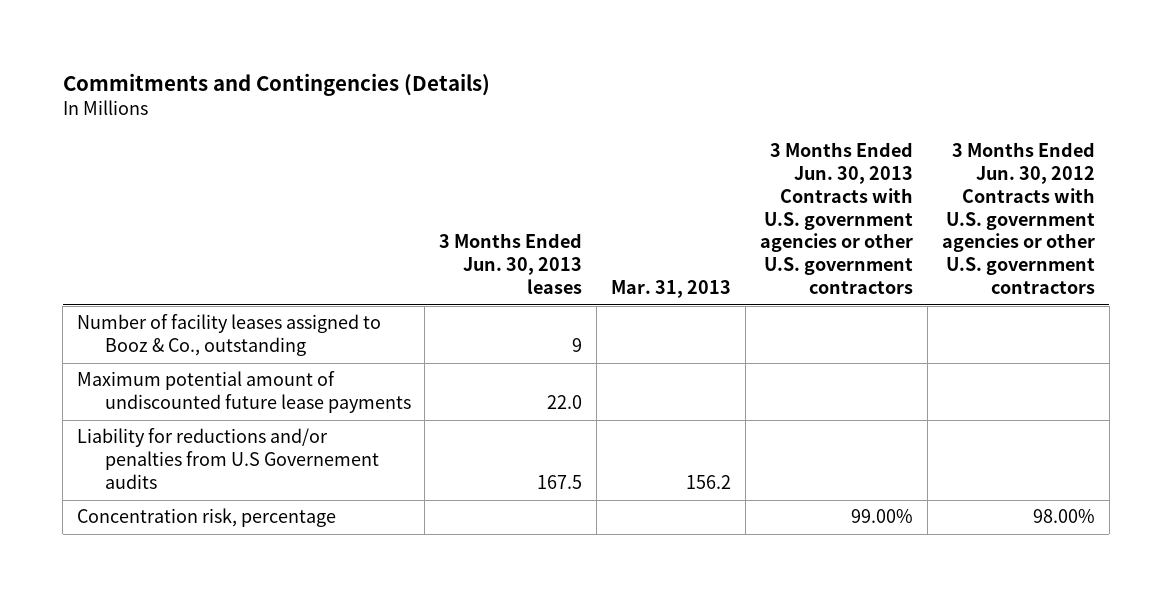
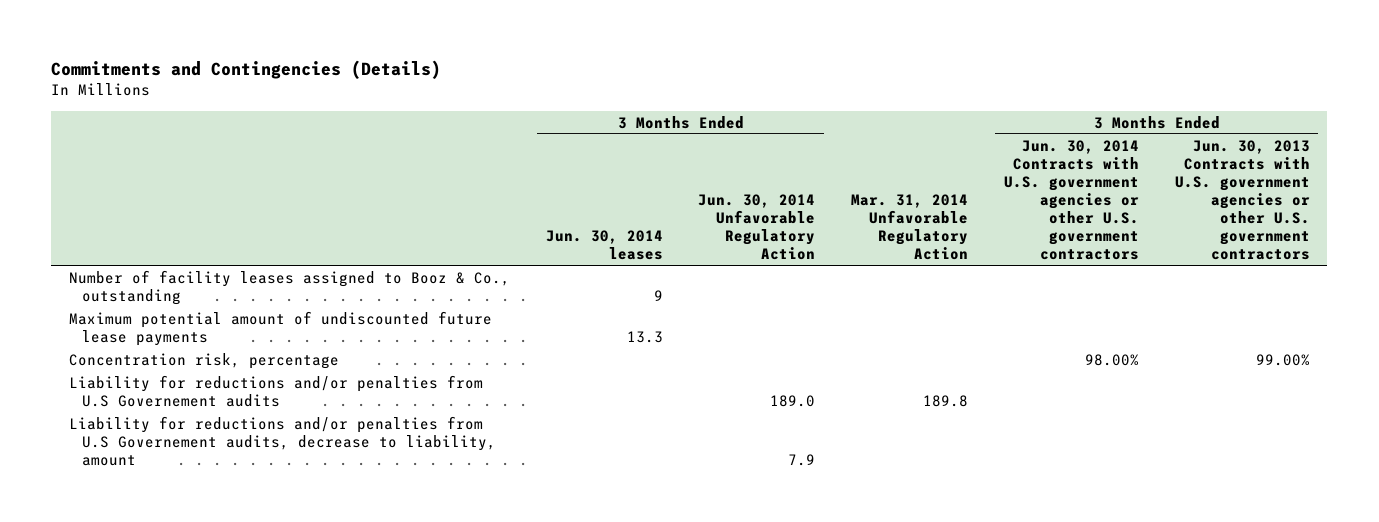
- | 3 Months Ended Jun. 30, 2013 leases | Mar. 31, 2013 | 3 Months Ended Jun. 30, 2013 Contracts with U.S. government agencies or other U.S. government contractors | 3 Months Ended Jun. 30, 2012 Contracts with U.S. government agencies or other U.S. government contractors
+ | 3 Months Ended Jun. 30, 2014 leases | 3 Months Ended Jun. 30, 2014 Unfavorable Regulatory Action | Mar. 31, 2014 Unfavorable Regulatory Action | 3 Months Ended Jun. 30, 2014 Contracts with U.S. government agencies or other U.S. government contractors | 3 Months Ended Jun. 30, 2013 Contracts with U.S. government agencies or other U.S. government contractors
moved down: Liability for reductions and/or penalties from U.S Governement audits | | 189.0 | 189.8 | |
+ Liability for reductions and/or penalties from U.S Governement audits, decrease to liability, amount | | 7.9 | | |

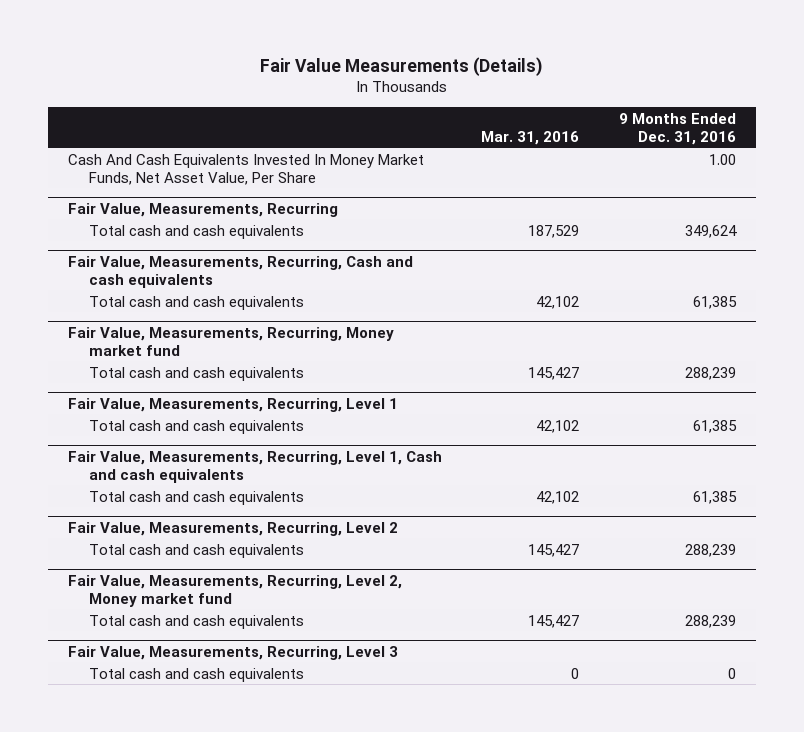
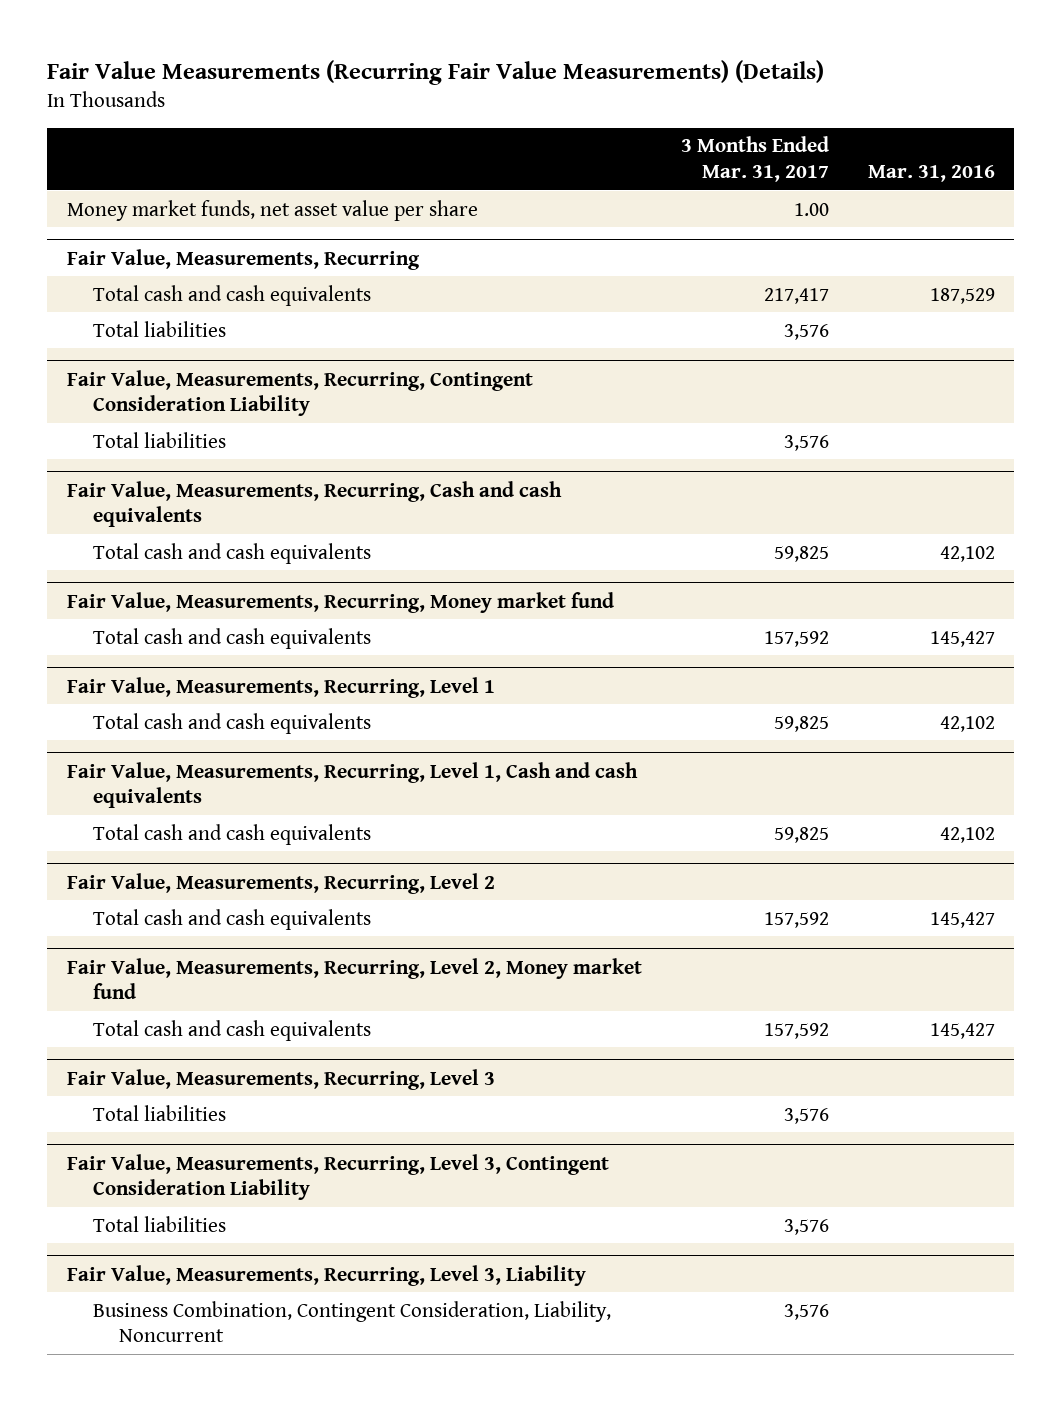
- Fair Value Measurements (Details)
+ Fair Value Measurements (Recurring Fair Value Measurements) (Details)
- | Mar. 31, 2016 | 9 Months Ended Dec. 31, 2016
+ | 3 Months Ended Mar. 31, 2017 | Mar. 31, 2016
- Cash And Cash Equivalents Invested In Money Market Funds, Net Asset Value, Per Share | | 1.00
+ Money market funds, net asset value per share | 1.00 |
@ Fair Value, Measurements, Recurring
+ Total liabilities | 3,576 |
+ Fair Value, Measurements, Recurring, Contingent Consideration Liability
+ Total liabilities | 3,576 |
@ Fair Value, Measurements, Recurring, Level 3
- Total cash and cash equivalents | 0 | 0
+ Total liabilities | 3,576 |
+ Fair Value, Measurements, Recurring, Level 3, Contingent Consideration Liability
+ Total liabilities | 3,576 |
+ Fair Value, Measurements, Recurring, Level 3, Liability
+ Business Combination, Contingent Consideration, Liability, Noncurrent | 3,576 |

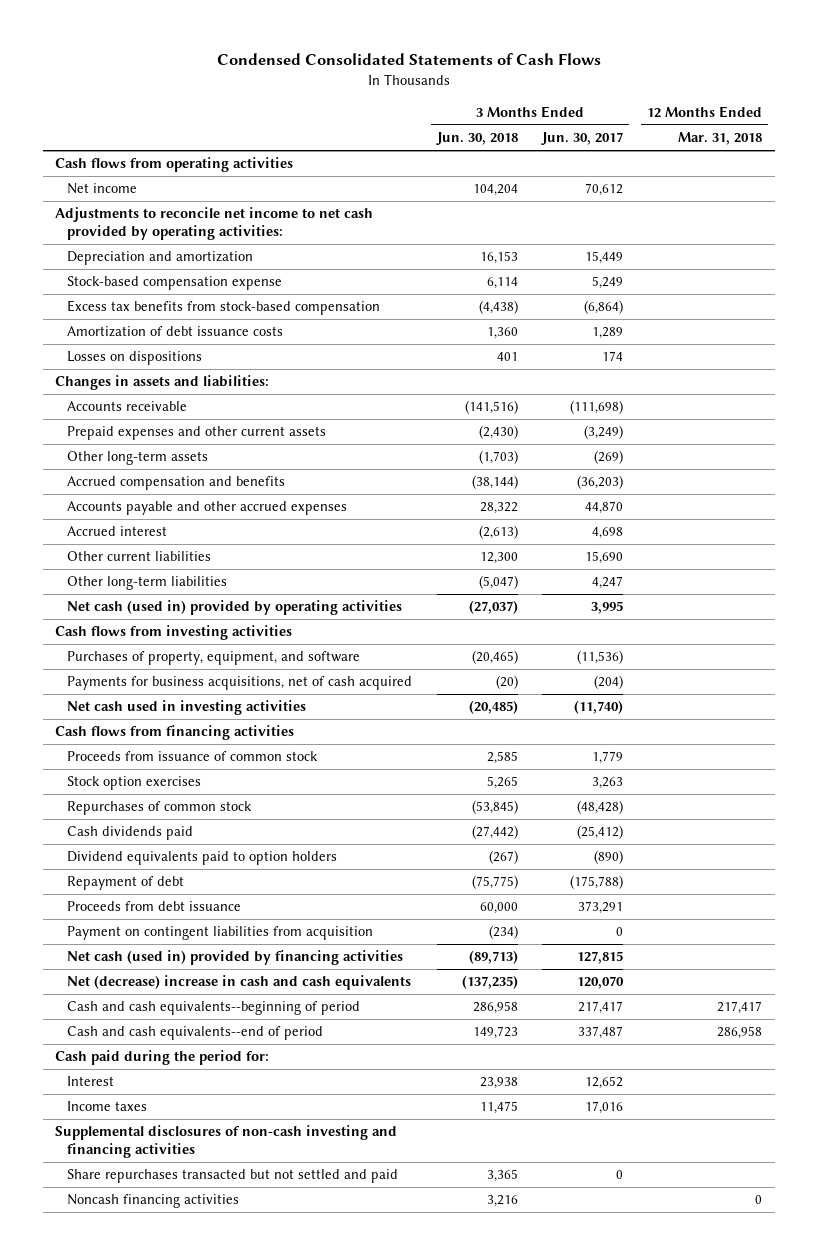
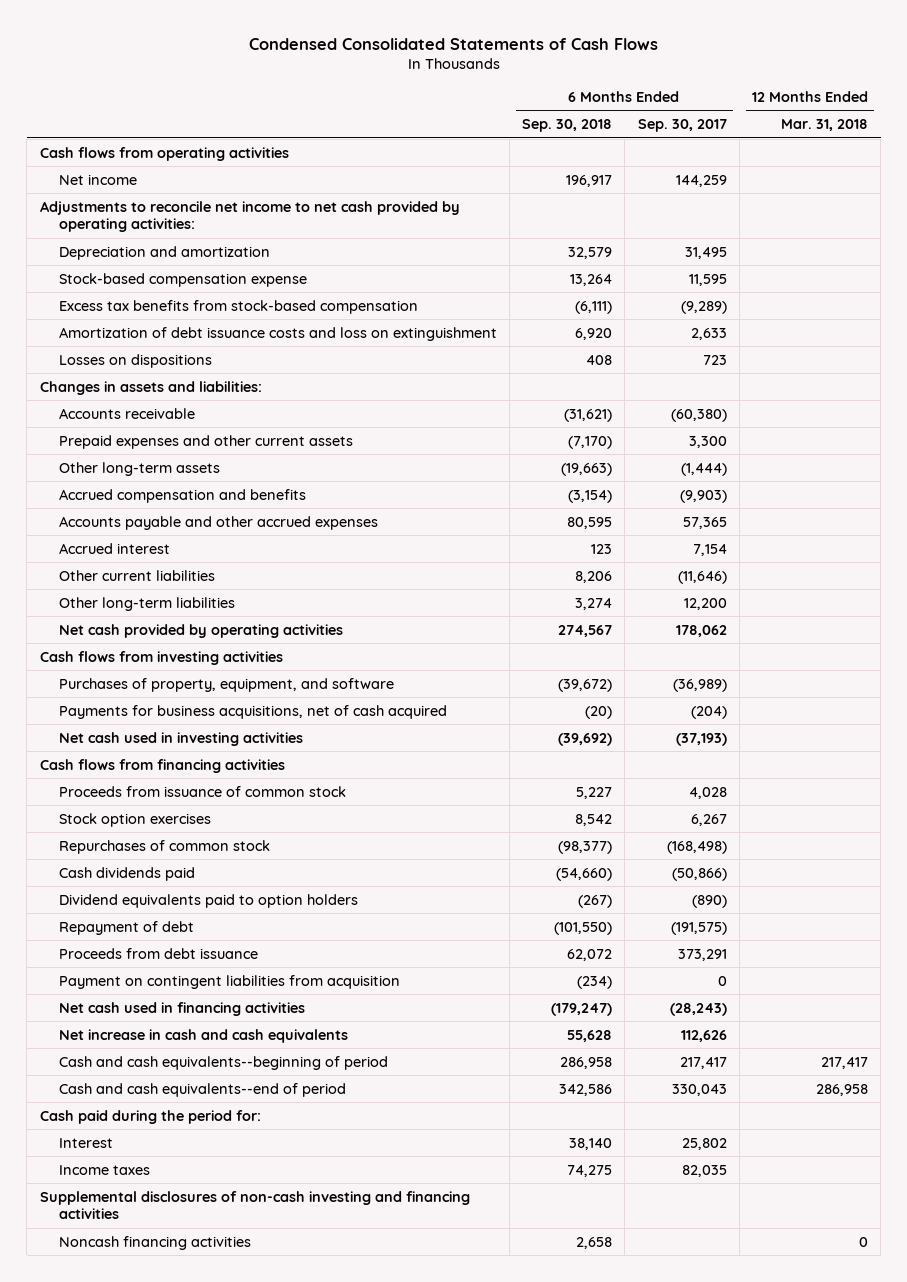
- | 3 Months Ended Jun. 30, 2018 | 3 Months Ended Jun. 30, 2017 | 12 Months Ended Mar. 31, 2018
+ | 6 Months Ended Sep. 30, 2018 | 6 Months Ended Sep. 30, 2017 | 12 Months Ended Mar. 31, 2018
- Amortization of debt issuance costs | 1,360 | 1,289 |
+ Amortization of debt issuance costs and loss on extinguishment | 6,920 | 2,633 |
- Net cash (used in) provided by operating activities | (27,037) | 3,995 |
+ Net cash provided by operating activities | 274,567 | 178,062 |
- Net cash (used in) provided by financing activities | (89,713) | 127,815 |
- Net (decrease) increase in cash and cash equivalents | (137,235) | 120,070 |
+ Net cash used in financing activities | (179,247) | (28,243) |
+ Net increase in cash and cash equivalents | 55,628 | 112,626 |
- Share repurchases transacted but not settled and paid | 3,365 | 0 |

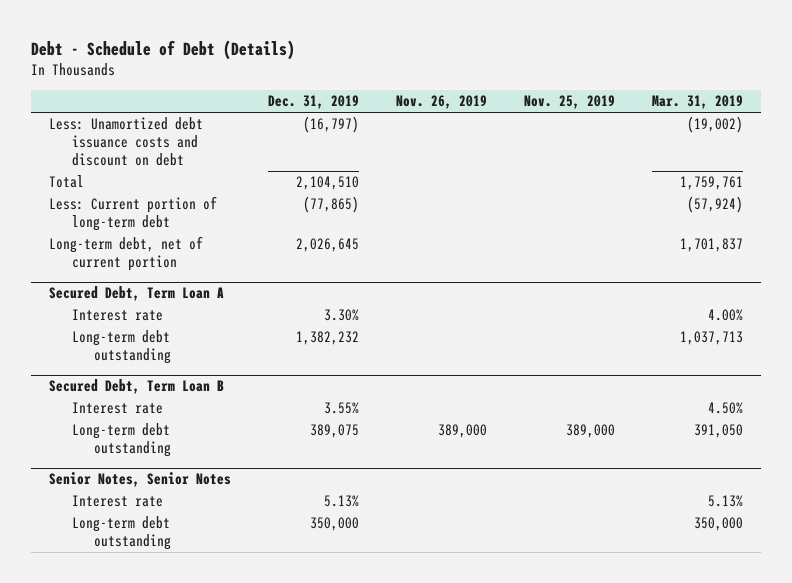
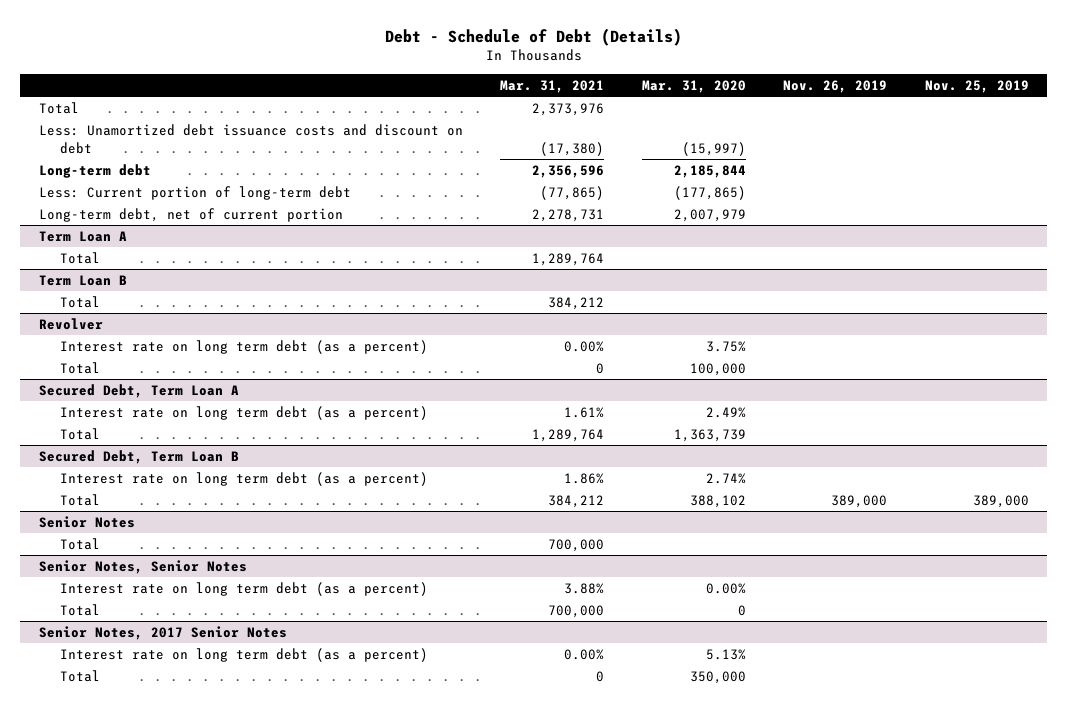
- | Dec. 31, 2019 | Nov. 26, 2019 | Nov. 25, 2019 | Mar. 31, 2019
+ | Mar. 31, 2021 | Mar. 31, 2020 | Nov. 26, 2019 | Nov. 25, 2019
moved down: Less: Unamortized debt issuance costs and discount on debt | (17,380) | (15,997) | |
+ Long-term debt | 2,356,596 | 2,185,844 | |
+ Term Loan A
+ Total | 1,289,764 | | |
+ Term Loan B
+ Total | 384,212 | | |
+ Revolver
+ Interest rate on long term debt (as a percent) | 0.00% | 3.75% | |
+ Total | 0 | 100,000 | |
@ Secured Debt, Term Loan A
- Interest rate | 3.30% | | | 4.00%
- Long-term debt outstanding | 1,382,232 | | | 1,037,713
+ Interest rate on long term debt (as a percent) | 1.61% | 2.49% | |
+ Total | 1,289,764 | 1,363,739 | |
@ Secured Debt, Term Loan B
- Interest rate | 3.55% | | | 4.50%
- Long-term debt outstanding | 389,075 | 389,000 | 389,000 | 391,050
+ Interest rate on long term debt (as a percent) | 1.86% | 2.74% | |
+ Total | 384,212 | 388,102 | 389,000 | 389,000
+ Senior Notes
+ Total | 700,000 | | |
@ Senior Notes, Senior Notes
- Interest rate | 5.13% | | | 5.13%
- Long-term debt outstanding | 350,000 | | | 350,000
+ Interest rate on long term debt (as a percent) | 3.88% | 0.00% | |
+ Total | 700,000 | 0 | |
+ Senior Notes, 2017 Senior Notes
+ Interest rate on long term debt (as a percent) | 0.00% | 5.13% | |
+ Total | 0 | 350,000 | |

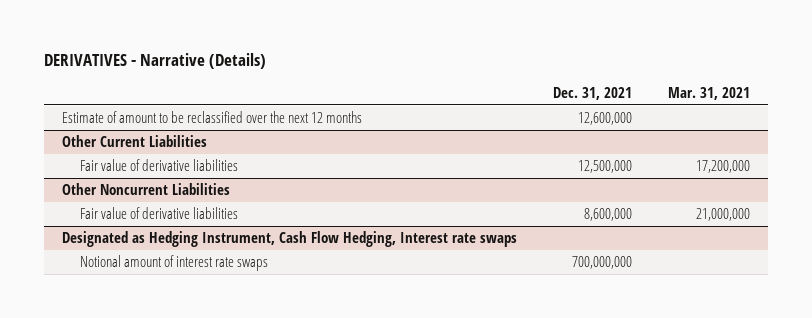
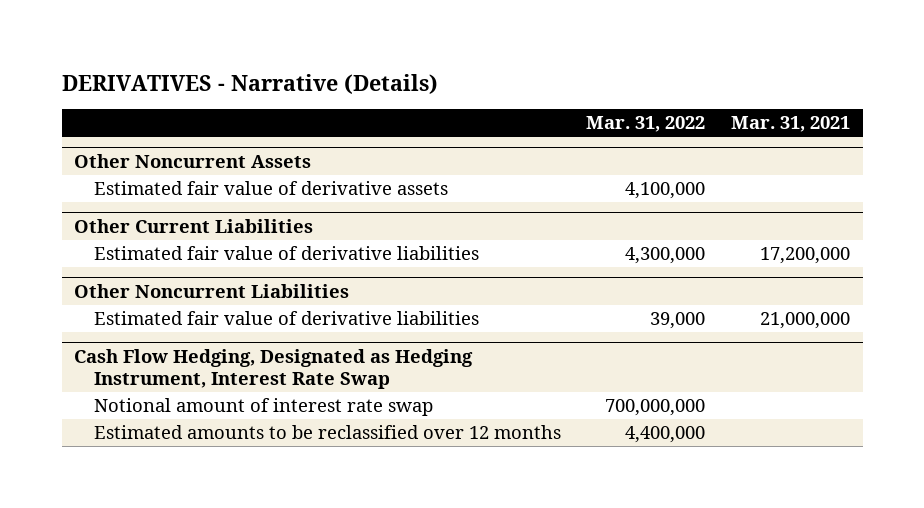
- | Dec. 31, 2021 | Mar. 31, 2021
+ | Mar. 31, 2022 | Mar. 31, 2021
- Estimate of amount to be reclassified over the next 12 months | 12,600,000 |
+ Other Noncurrent Assets
+ Estimated fair value of derivative assets | 4,100,000 |
@ Other Current Liabilities
- Fair value of derivative liabilities | 12,500,000 | 17,200,000
+ Estimated fair value of derivative liabilities | 4,300,000 | 17,200,000
@ Other Noncurrent Liabilities
- Fair value of derivative liabilities | 8,600,000 | 21,000,000
- Designated as Hedging Instrument, Cash Flow Hedging, Interest rate swaps
- Notional amount of interest rate swaps | 700,000,000 |
@ Other Noncurrent Liabilities
+ Estimated fair value of derivative liabilities | 39,000 | 21,000,000
+ Cash Flow Hedging, Designated as Hedging Instrument, Interest Rate Swap
+ Notional amount of interest rate swap | 700,000,000 |
+ Estimated amounts to be reclassified over 12 months | 4,400,000 |

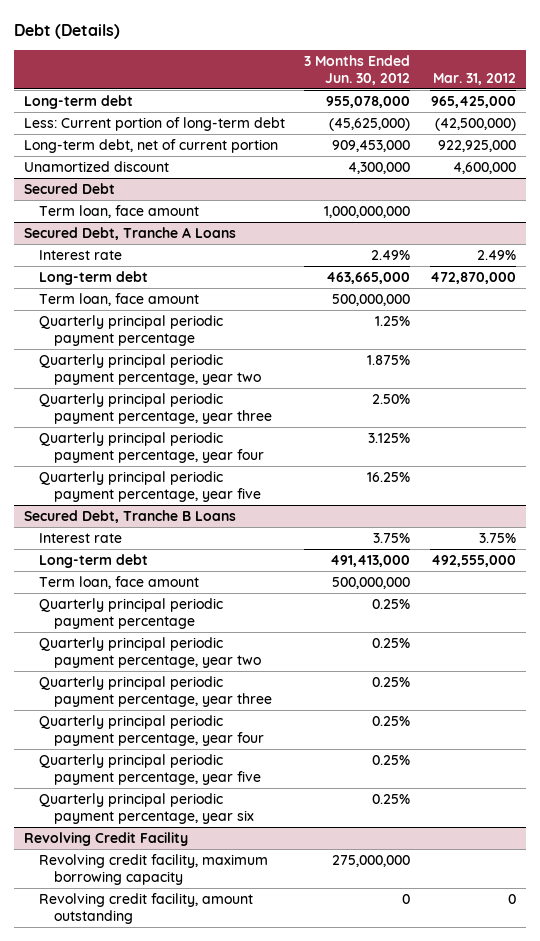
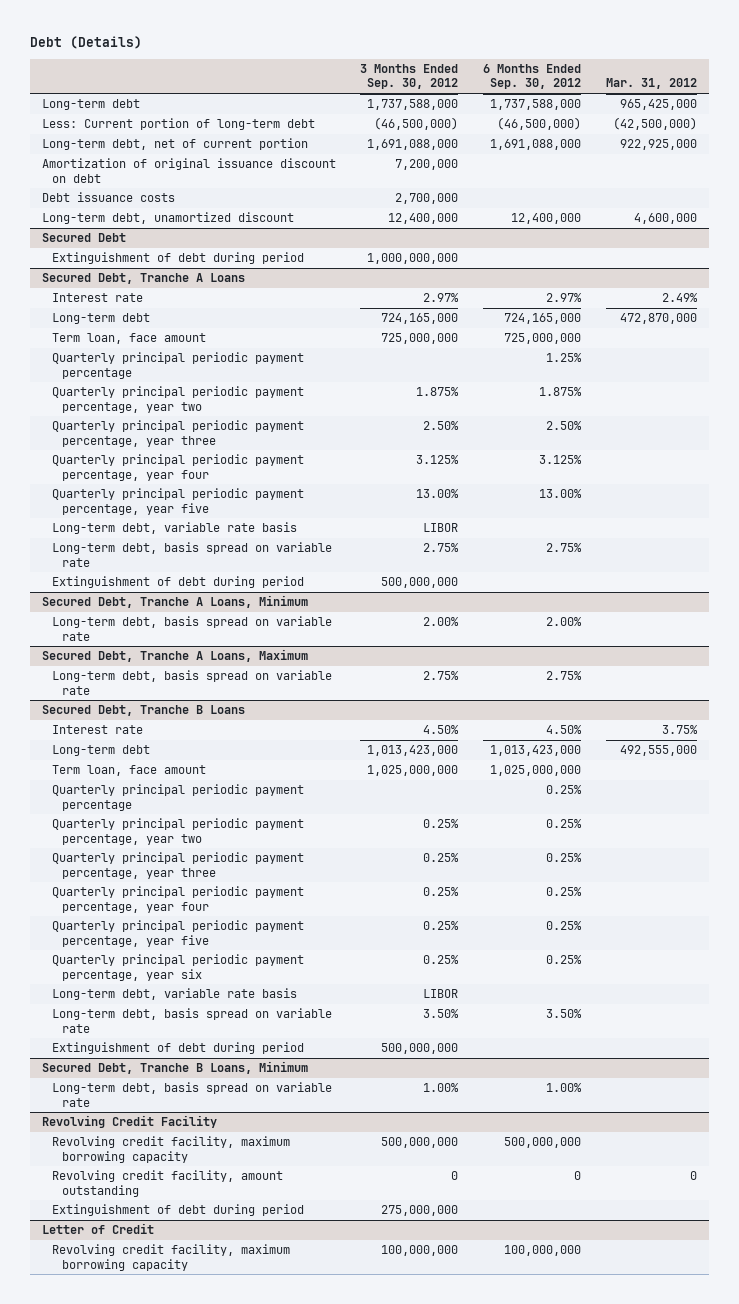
- | 3 Months Ended Jun. 30, 2012 | Mar. 31, 2012
+ | 3 Months Ended Sep. 30, 2012 | 6 Months Ended Sep. 30, 2012 | Mar. 31, 2012
- Unamortized discount | 4,300,000 | 4,600,000
+ Amortization of original issuance discount on debt | 7,200,000 | |
+ Debt issuance costs | 2,700,000 | |
+ Long-term debt, unamortized discount | 12,400,000 | 12,400,000 | 4,600,000
@ Secured Debt
- Term loan, face amount | 1,000,000,000 |
+ Extinguishment of debt during period | 1,000,000,000 | |
@ Secured Debt, Tranche A Loans
+ Long-term debt, variable rate basis | LIBOR | |
+ Long-term debt, basis spread on variable rate | 2.75% | 2.75% |
+ Extinguishment of debt during period | 500,000,000 | |
+ Secured Debt, Tranche A Loans, Minimum
+ Long-term debt, basis spread on variable rate | 2.00% | 2.00% |
+ Secured Debt, Tranche A Loans, Maximum
+ Long-term debt, basis spread on variable rate | 2.75% | 2.75% |
@ Secured Debt, Tranche B Loans
+ Long-term debt, variable rate basis | LIBOR | |
+ Long-term debt, basis spread on variable rate | 3.50% | 3.50% |
+ Extinguishment of debt during period | 500,000,000 | |
+ Secured Debt, Tranche B Loans, Minimum
+ Long-term debt, basis spread on variable rate | 1.00% | 1.00% |
@ Revolving Credit Facility
+ Extinguishment of debt during period | 275,000,000 | |
+ Letter of Credit
+ Revolving credit facility, maximum borrowing capacity | 100,000,000 | 100,000,000 |

